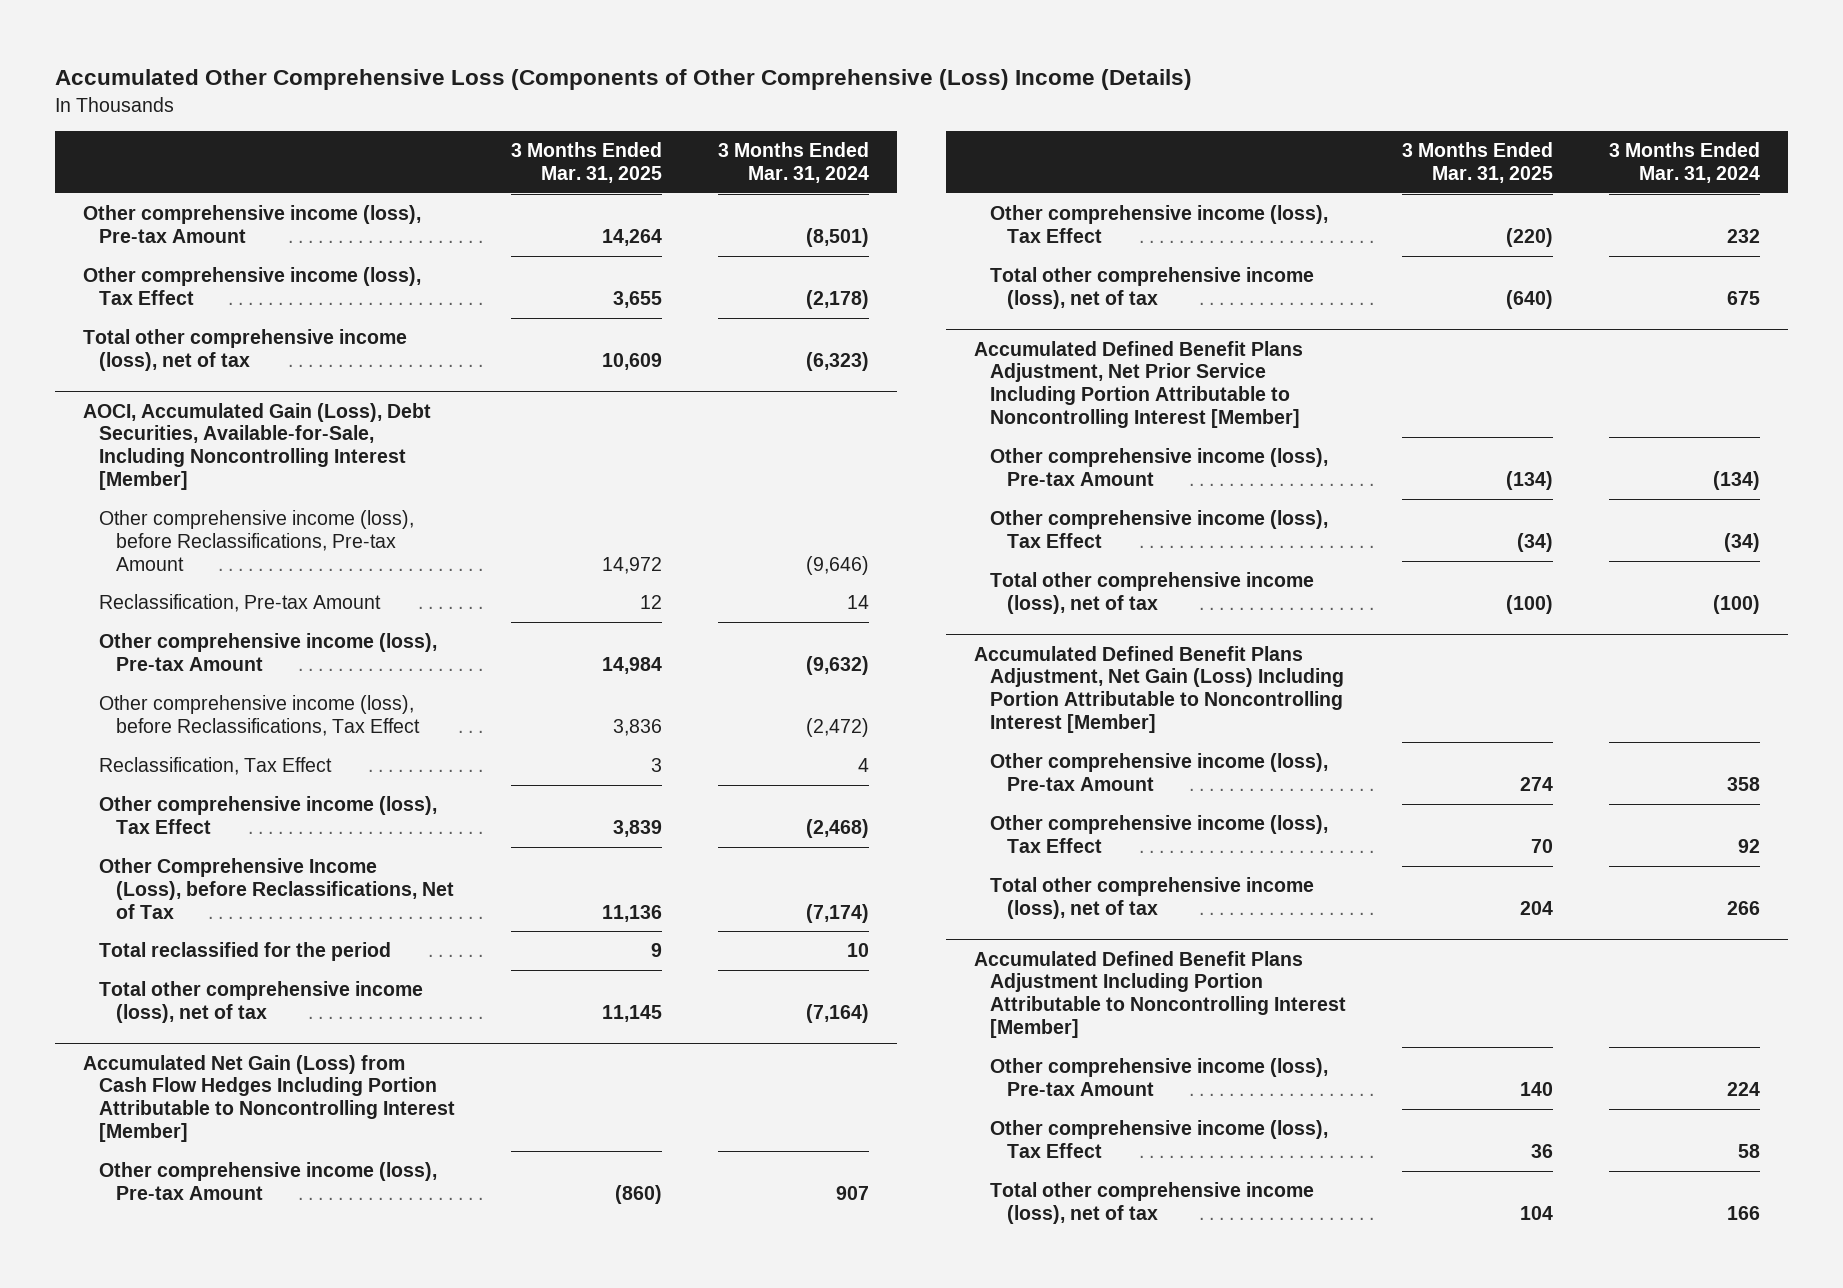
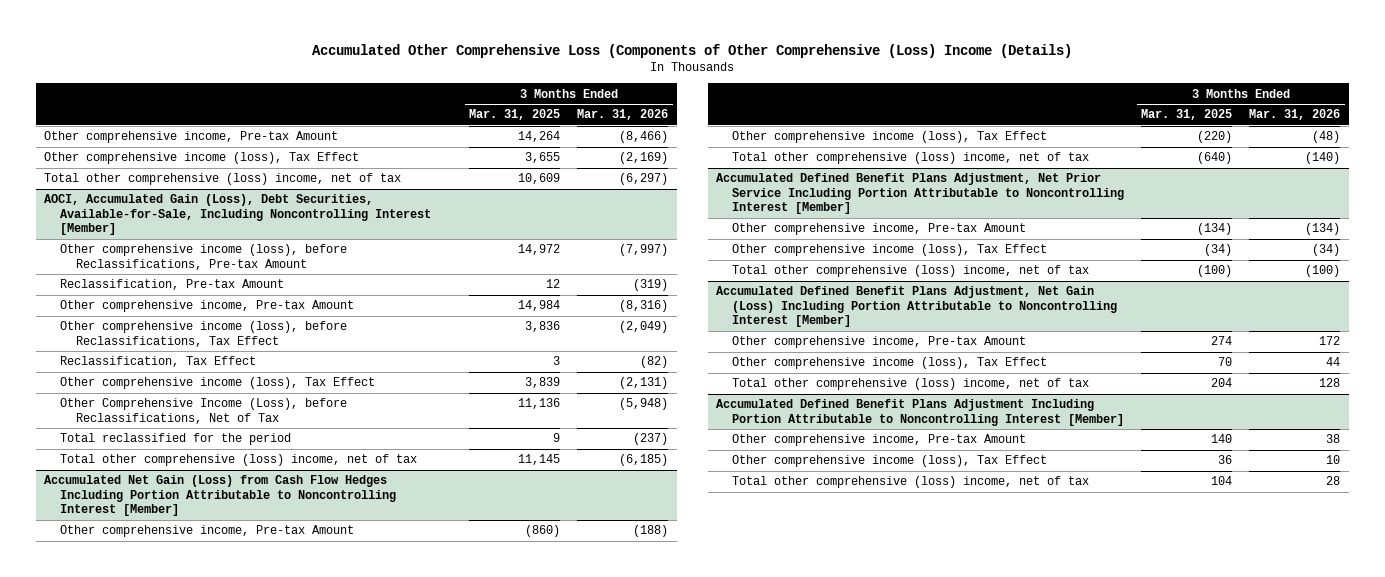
- | 3 Months Ended Mar. 31, 2025 | 3 Months Ended Mar. 31, 2024
+ | 3 Months Ended Mar. 31, 2025 | 3 Months Ended Mar. 31, 2026
- Other comprehensive income (loss), Pre-tax Amount | 14,264 | (8,501)
+ Other comprehensive income, Pre-tax Amount | 14,264 | (8,466)
- Total other comprehensive income (loss), net of tax | 10,609 | (6,323)
+ Total other comprehensive (loss) income, net of tax | 10,609 | (6,297)
@ AOCI, Accumulated Gain (Loss), Debt Securities, Available-for-Sale, Including Noncontrolling Interest [Member]
- Other comprehensive income (loss), Pre-tax Amount | 14,984 | (9,632)
+ Other comprehensive income, Pre-tax Amount | 14,984 | (8,316)
- Total other comprehensive income (loss), net of tax | 11,145 | (7,164)
+ Total other comprehensive (loss) income, net of tax | 11,145 | (6,185)
@ Accumulated Net Gain (Loss) from Cash Flow Hedges Including Portion Attributable to Noncontrolling Interest [Member]
- Other comprehensive income (loss), Pre-tax Amount | (860) | 907
+ Other comprehensive income, Pre-tax Amount | (860) | (188)
- Total other comprehensive income (loss), net of tax | (640) | 675
+ Total other comprehensive (loss) income, net of tax | (640) | (140)
@ Accumulated Defined Benefit Plans Adjustment, Net Prior Service Including Portion Attributable to Noncontrolling Interest [Member]
- Other comprehensive income (loss), Pre-tax Amount | (134) | (134)
+ Other comprehensive income, Pre-tax Amount | (134) | (134)
- Total other comprehensive income (loss), net of tax | (100) | (100)
+ Total other comprehensive (loss) income, net of tax | (100) | (100)
@ Accumulated Defined Benefit Plans Adjustment, Net Gain (Loss) Including Portion Attributable to Noncontrolling Interest [Member]
- Other comprehensive income (loss), Pre-tax Amount | 274 | 358
+ Other comprehensive income, Pre-tax Amount | 274 | 172
- Total other comprehensive income (loss), net of tax | 204 | 266
+ Total other comprehensive (loss) income, net of tax | 204 | 128
@ Accumulated Defined Benefit Plans Adjustment Including Portion Attributable to Noncontrolling Interest [Member]
- Other comprehensive income (loss), Pre-tax Amount | 140 | 224
+ Other comprehensive income, Pre-tax Amount | 140 | 38
- Total other comprehensive income (loss), net of tax | 104 | 166
+ Total other comprehensive (loss) income, net of tax | 104 | 28

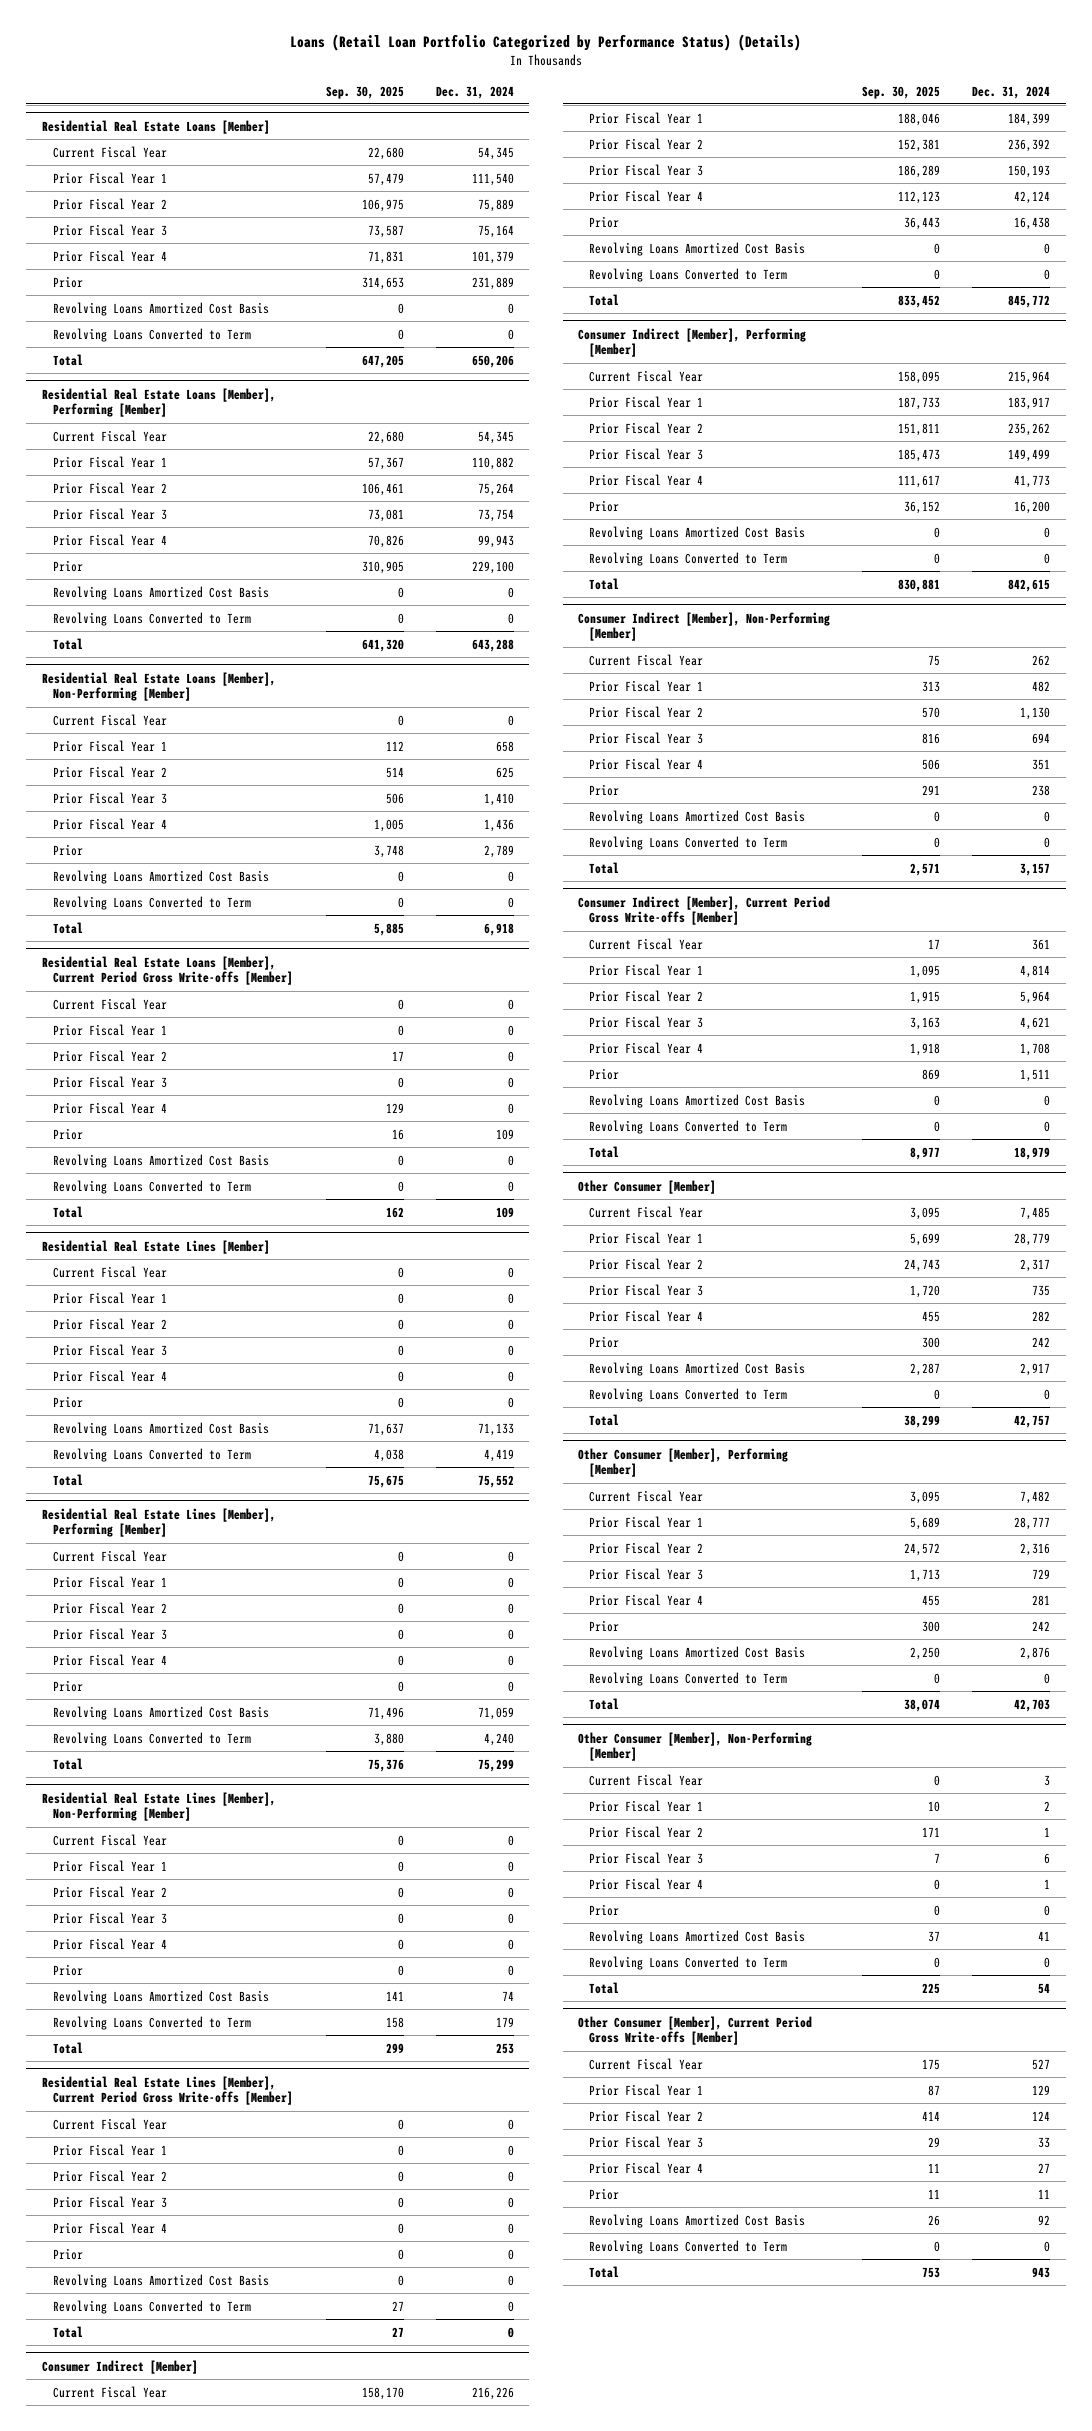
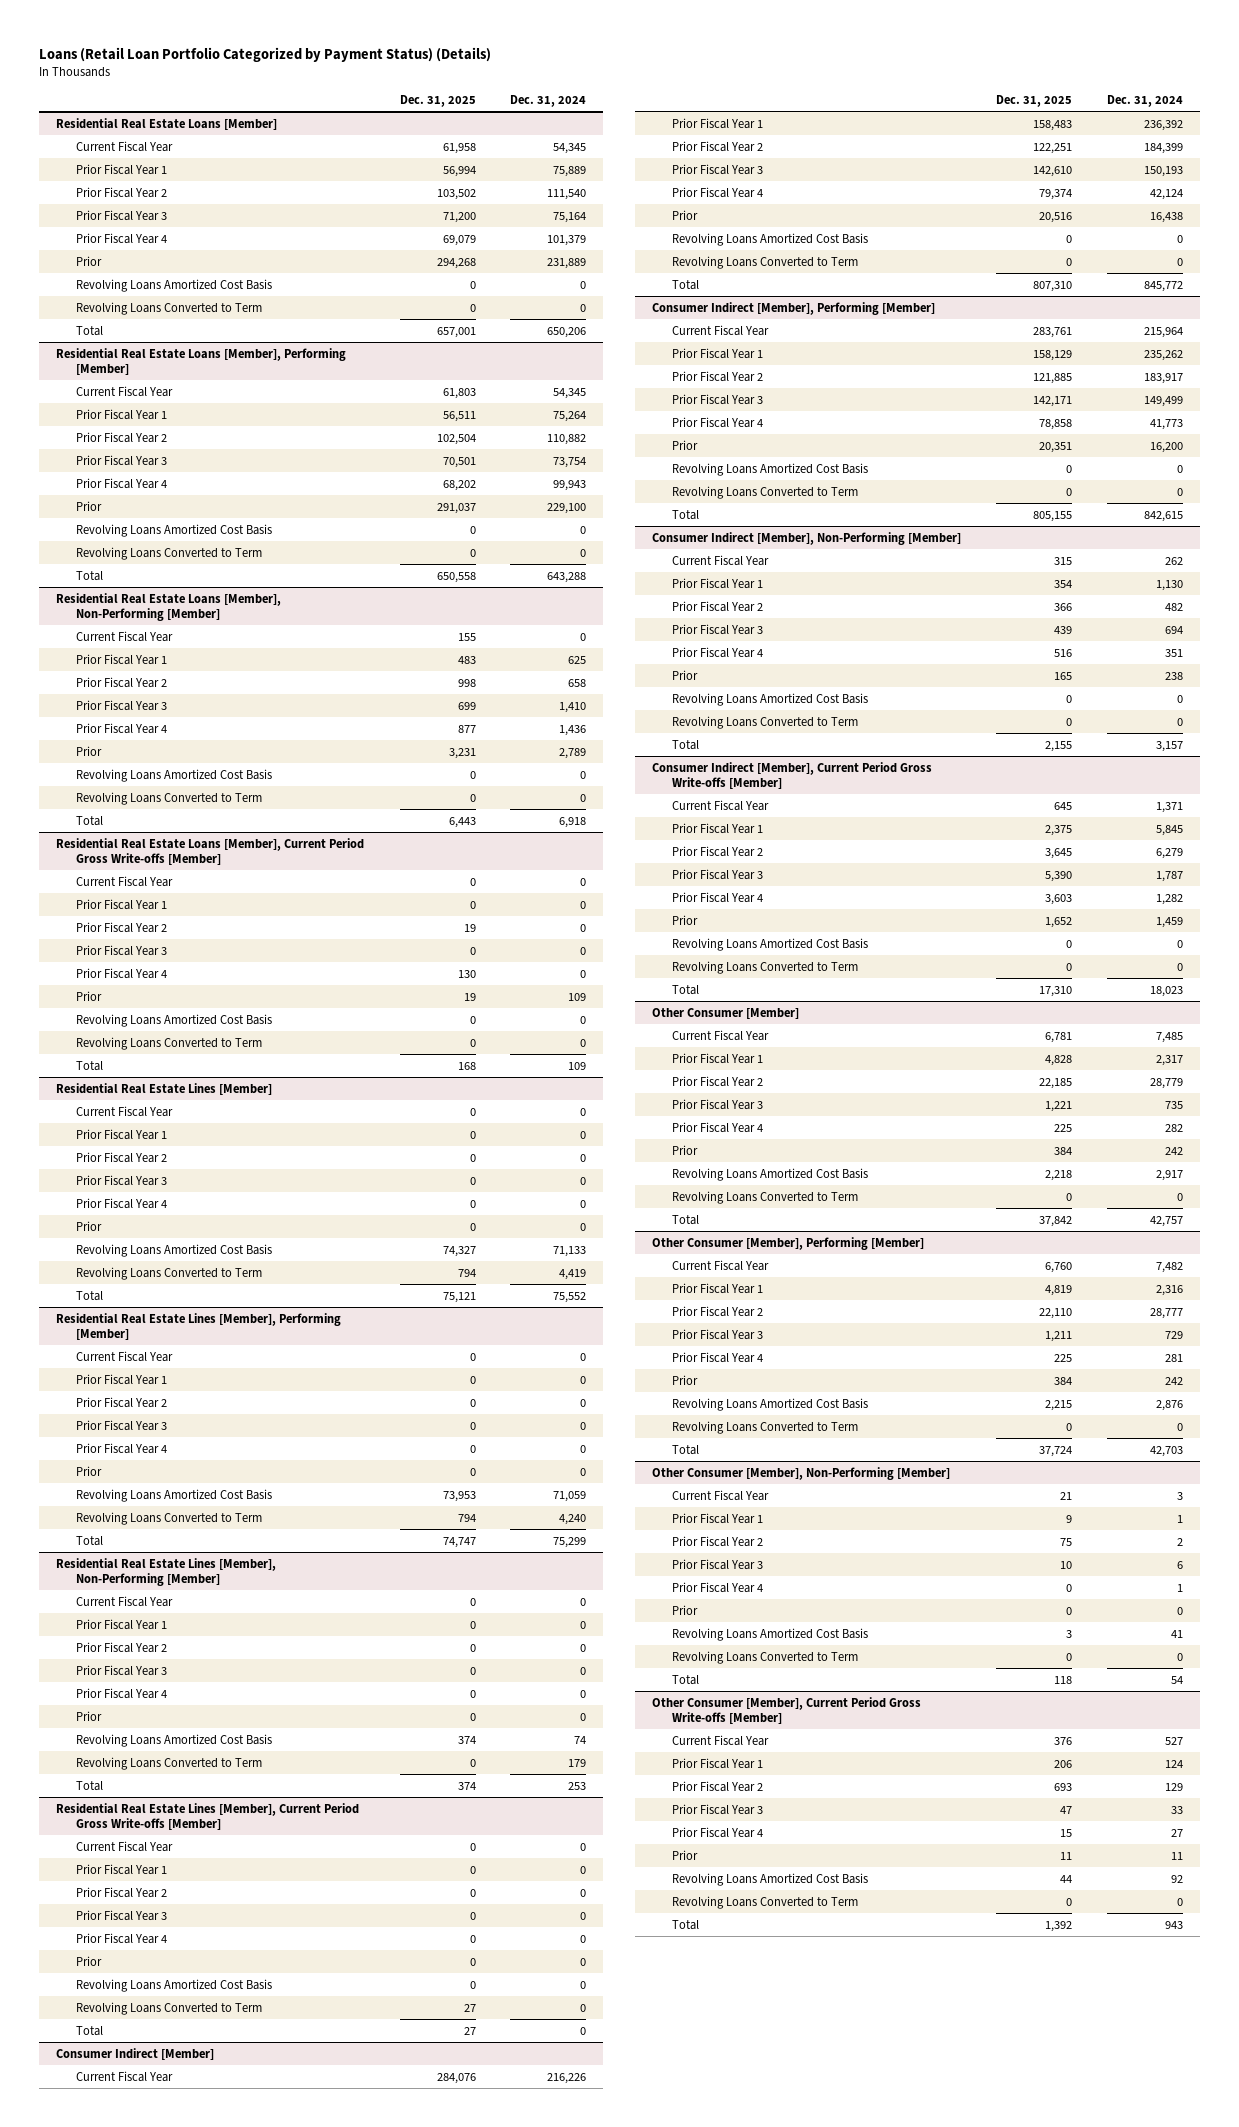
- Loans (Retail Loan Portfolio Categorized by Performance Status) (Details)
+ Loans (Retail Loan Portfolio Categorized by Payment Status) (Details)
- | Sep. 30, 2025 | Dec. 31, 2024
+ | Dec. 31, 2025 | Dec. 31, 2024
@ Residential Real Estate Loans [Member]
- Prior Fiscal Year 1 | 57,479 | 111,540
- Prior Fiscal Year 2 | 106,975 | 75,889
+ Prior Fiscal Year 1 | 56,994 | 75,889
+ Prior Fiscal Year 2 | 103,502 | 111,540
@ Residential Real Estate Loans [Member], Performing [Member]
- Prior Fiscal Year 1 | 57,367 | 110,882
- Prior Fiscal Year 2 | 106,461 | 75,264
+ Prior Fiscal Year 1 | 56,511 | 75,264
+ Prior Fiscal Year 2 | 102,504 | 110,882
@ Residential Real Estate Loans [Member], Non-Performing [Member]
- Prior Fiscal Year 1 | 112 | 658
- Prior Fiscal Year 2 | 514 | 625
+ Prior Fiscal Year 1 | 483 | 625
+ Prior Fiscal Year 2 | 998 | 658
@ Consumer Indirect [Member]
- Prior Fiscal Year 1 | 188,046 | 184,399
- Prior Fiscal Year 2 | 152,381 | 236,392
+ Prior Fiscal Year 1 | 158,483 | 236,392
+ Prior Fiscal Year 2 | 122,251 | 184,399
@ Consumer Indirect [Member], Performing [Member]
- Prior Fiscal Year 1 | 187,733 | 183,917
- Prior Fiscal Year 2 | 151,811 | 235,262
+ Prior Fiscal Year 1 | 158,129 | 235,262
+ Prior Fiscal Year 2 | 121,885 | 183,917
@ Consumer Indirect [Member], Non-Performing [Member]
- Prior Fiscal Year 1 | 313 | 482
- Prior Fiscal Year 2 | 570 | 1,130
+ Prior Fiscal Year 1 | 354 | 1,130
+ Prior Fiscal Year 2 | 366 | 482
@ Consumer Indirect [Member], Current Period Gross Write-offs [Member]
- Current Fiscal Year | 17 | 361
- Prior Fiscal Year 1 | 1,095 | 4,814
- Prior Fiscal Year 2 | 1,915 | 5,964
- Prior Fiscal Year 3 | 3,163 | 4,621
- Prior Fiscal Year 4 | 1,918 | 1,708
- Prior | 869 | 1,511
+ Current Fiscal Year | 645 | 1,371
+ Prior Fiscal Year 1 | 2,375 | 5,845
+ Prior Fiscal Year 2 | 3,645 | 6,279
+ Prior Fiscal Year 3 | 5,390 | 1,787
+ Prior Fiscal Year 4 | 3,603 | 1,282
+ Prior | 1,652 | 1,459
- Total | 8,977 | 18,979
+ Total | 17,310 | 18,023
@ Other Consumer [Member]
- Prior Fiscal Year 1 | 5,699 | 28,779
- Prior Fiscal Year 2 | 24,743 | 2,317
+ Prior Fiscal Year 1 | 4,828 | 2,317
+ Prior Fiscal Year 2 | 22,185 | 28,779
@ Other Consumer [Member], Performing [Member]
- Prior Fiscal Year 1 | 5,689 | 28,777
- Prior Fiscal Year 2 | 24,572 | 2,316
+ Prior Fiscal Year 1 | 4,819 | 2,316
+ Prior Fiscal Year 2 | 22,110 | 28,777
@ Other Consumer [Member], Non-Performing [Member]
- Prior Fiscal Year 1 | 10 | 2
- Prior Fiscal Year 2 | 171 | 1
+ Prior Fiscal Year 1 | 9 | 1
+ Prior Fiscal Year 2 | 75 | 2
@ Other Consumer [Member], Current Period Gross Write-offs [Member]
- Prior Fiscal Year 1 | 87 | 129
- Prior Fiscal Year 2 | 414 | 124
+ Prior Fiscal Year 1 | 206 | 124
+ Prior Fiscal Year 2 | 693 | 129

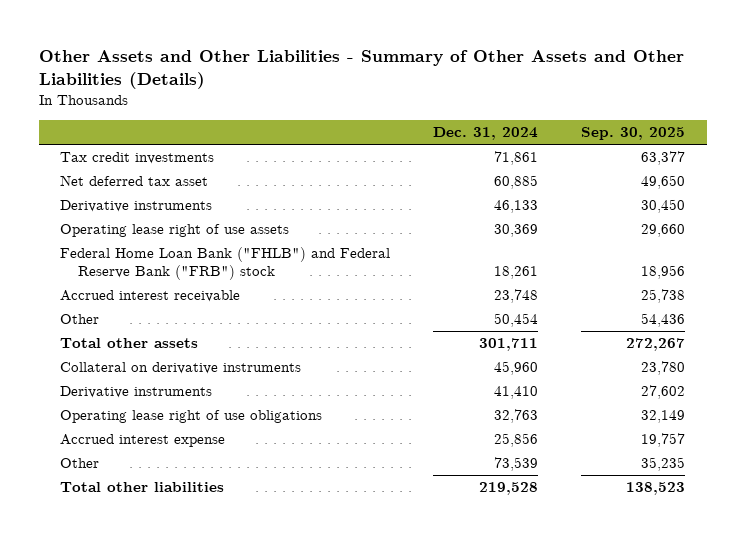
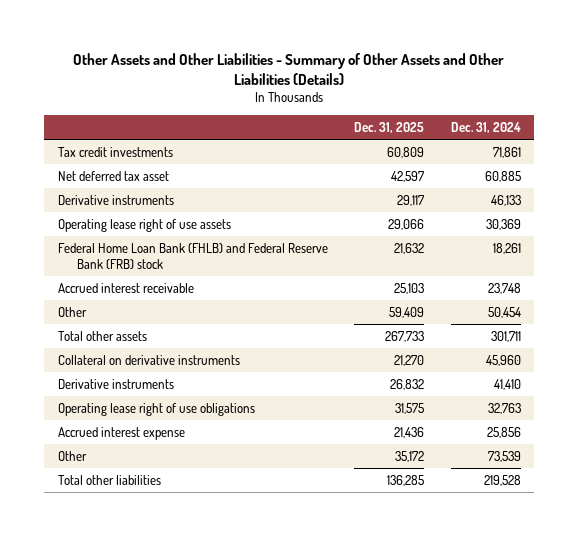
- | Dec. 31, 2024 | Sep. 30, 2025
+ | Dec. 31, 2025 | Dec. 31, 2024
- Federal Home Loan Bank ("FHLB") and Federal Reserve Bank ("FRB") stock | 18,261 | 18,956
+ Federal Home Loan Bank (FHLB) and Federal Reserve Bank (FRB) stock | 21,632 | 18,261

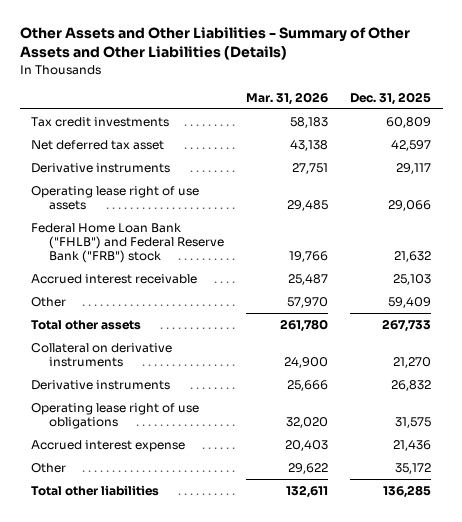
- | Dec. 31, 2025 | Dec. 31, 2024
+ | Mar. 31, 2026 | Dec. 31, 2025
- Federal Home Loan Bank (FHLB) and Federal Reserve Bank (FRB) stock | 21,632 | 18,261
+ Federal Home Loan Bank ("FHLB") and Federal Reserve Bank ("FRB") stock | 19,766 | 21,632

